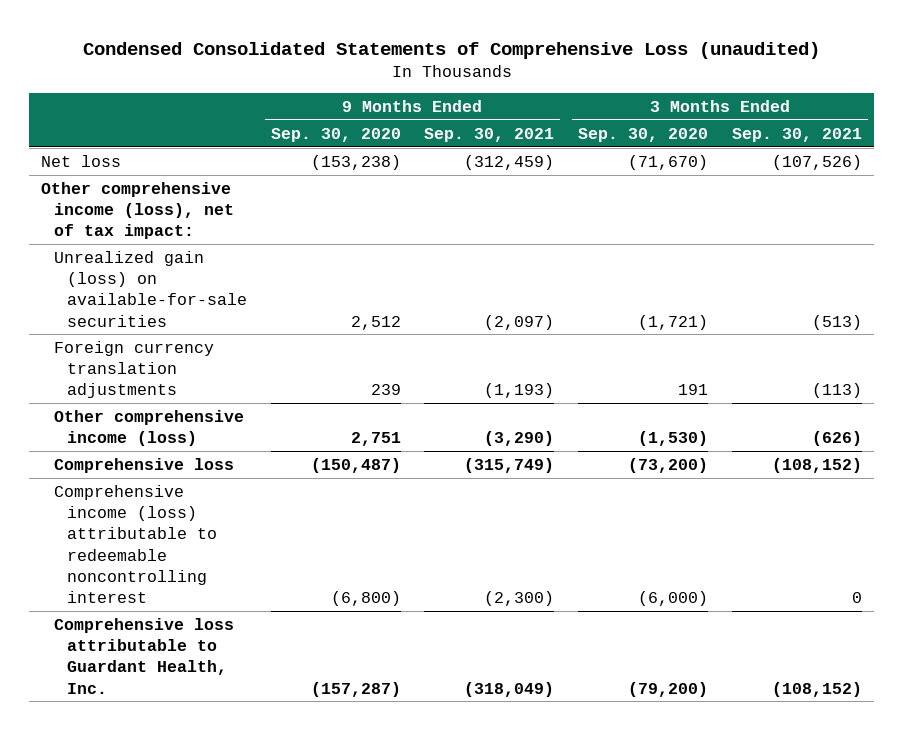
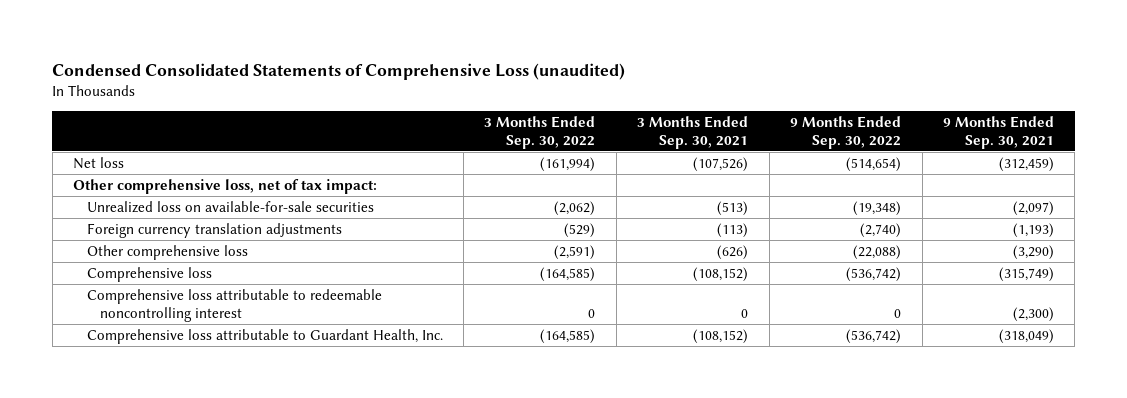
- | 9 Months Ended Sep. 30, 2020 | 9 Months Ended Sep. 30, 2021 | 3 Months Ended Sep. 30, 2020 | 3 Months Ended Sep. 30, 2021
+ | 3 Months Ended Sep. 30, 2022 | 3 Months Ended Sep. 30, 2021 | 9 Months Ended Sep. 30, 2022 | 9 Months Ended Sep. 30, 2021
- Other comprehensive income (loss), net of tax impact:
- Unrealized gain (loss) on available-for-sale securities | 2,512 | (2,097) | (1,721) | (513)
+ Other comprehensive loss, net of tax impact:
+ Unrealized loss on available-for-sale securities | (2,062) | (513) | (19,348) | (2,097)
- Other comprehensive income (loss) | 2,751 | (3,290) | (1,530) | (626)
+ Other comprehensive loss | (2,591) | (626) | (22,088) | (3,290)
- Comprehensive income (loss) attributable to redeemable noncontrolling interest | (6,800) | (2,300) | (6,000) | 0
+ Comprehensive loss attributable to redeemable noncontrolling interest | 0 | 0 | 0 | (2,300)

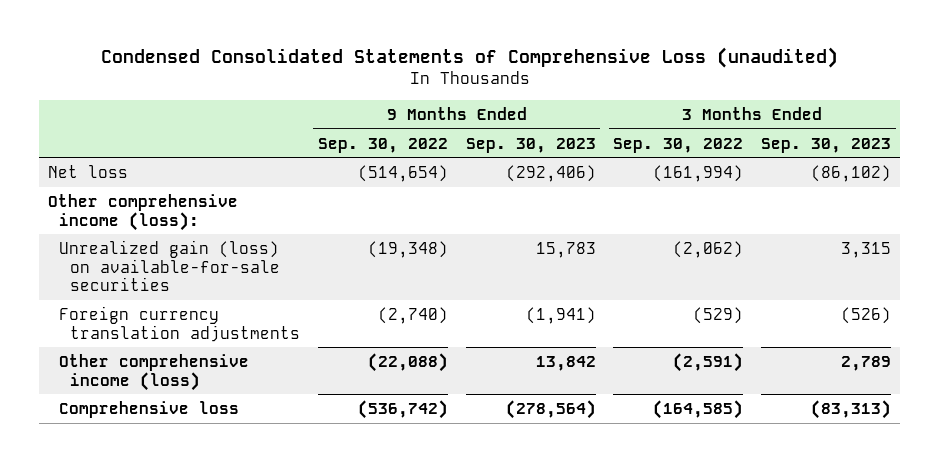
- | 3 Months Ended Sep. 30, 2022 | 3 Months Ended Sep. 30, 2021 | 9 Months Ended Sep. 30, 2022 | 9 Months Ended Sep. 30, 2021
+ | 9 Months Ended Sep. 30, 2022 | 9 Months Ended Sep. 30, 2023 | 3 Months Ended Sep. 30, 2022 | 3 Months Ended Sep. 30, 2023
- Other comprehensive loss, net of tax impact:
- Unrealized loss on available-for-sale securities | (2,062) | (513) | (19,348) | (2,097)
+ Other comprehensive income (loss):
+ Unrealized gain (loss) on available-for-sale securities | (19,348) | 15,783 | (2,062) | 3,315
- Other comprehensive loss | (2,591) | (626) | (22,088) | (3,290)
+ Other comprehensive income (loss) | (22,088) | 13,842 | (2,591) | 2,789
- Comprehensive loss attributable to redeemable noncontrolling interest | 0 | 0 | 0 | (2,300)
- Comprehensive loss attributable to Guardant Health, Inc. | (164,585) | (108,152) | (536,742) | (318,049)

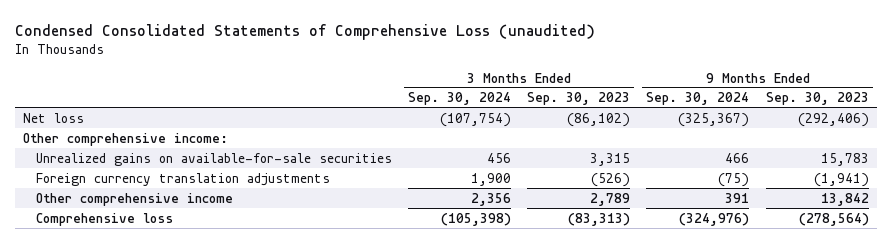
- | 9 Months Ended Sep. 30, 2022 | 9 Months Ended Sep. 30, 2023 | 3 Months Ended Sep. 30, 2022 | 3 Months Ended Sep. 30, 2023
+ | 3 Months Ended Sep. 30, 2024 | 3 Months Ended Sep. 30, 2023 | 9 Months Ended Sep. 30, 2024 | 9 Months Ended Sep. 30, 2023
- Other comprehensive income (loss):
- Unrealized gain (loss) on available-for-sale securities | (19,348) | 15,783 | (2,062) | 3,315
+ Other comprehensive income:
+ Unrealized gains on available-for-sale securities | 456 | 3,315 | 466 | 15,783
- Other comprehensive income (loss) | (22,088) | 13,842 | (2,591) | 2,789
+ Other comprehensive income | 2,356 | 2,789 | 391 | 13,842

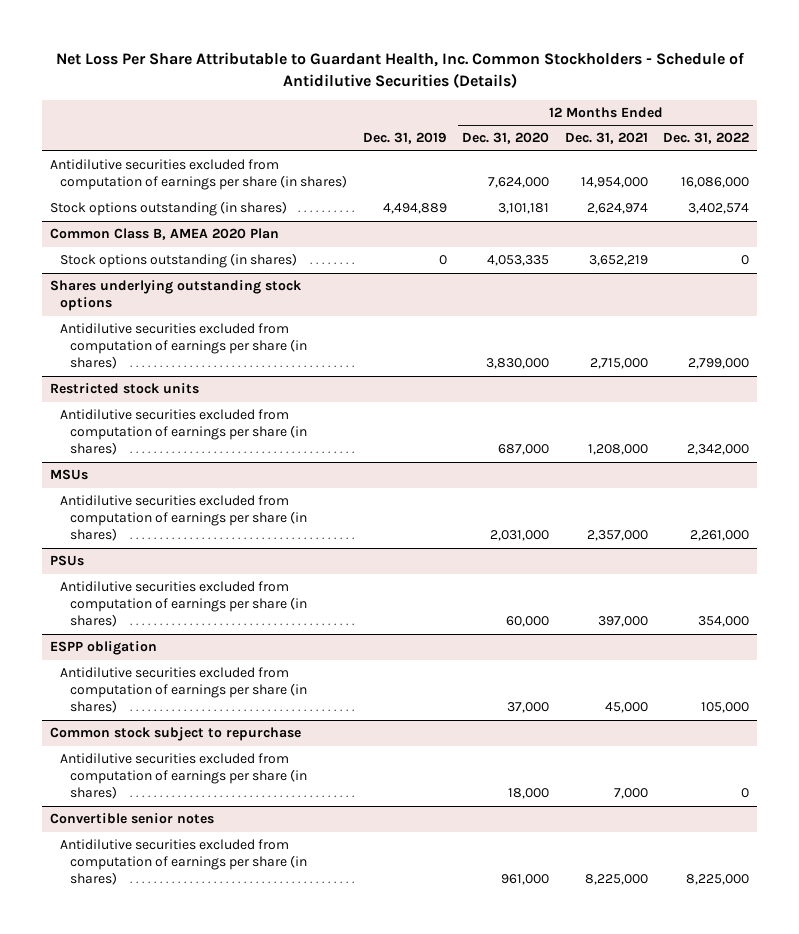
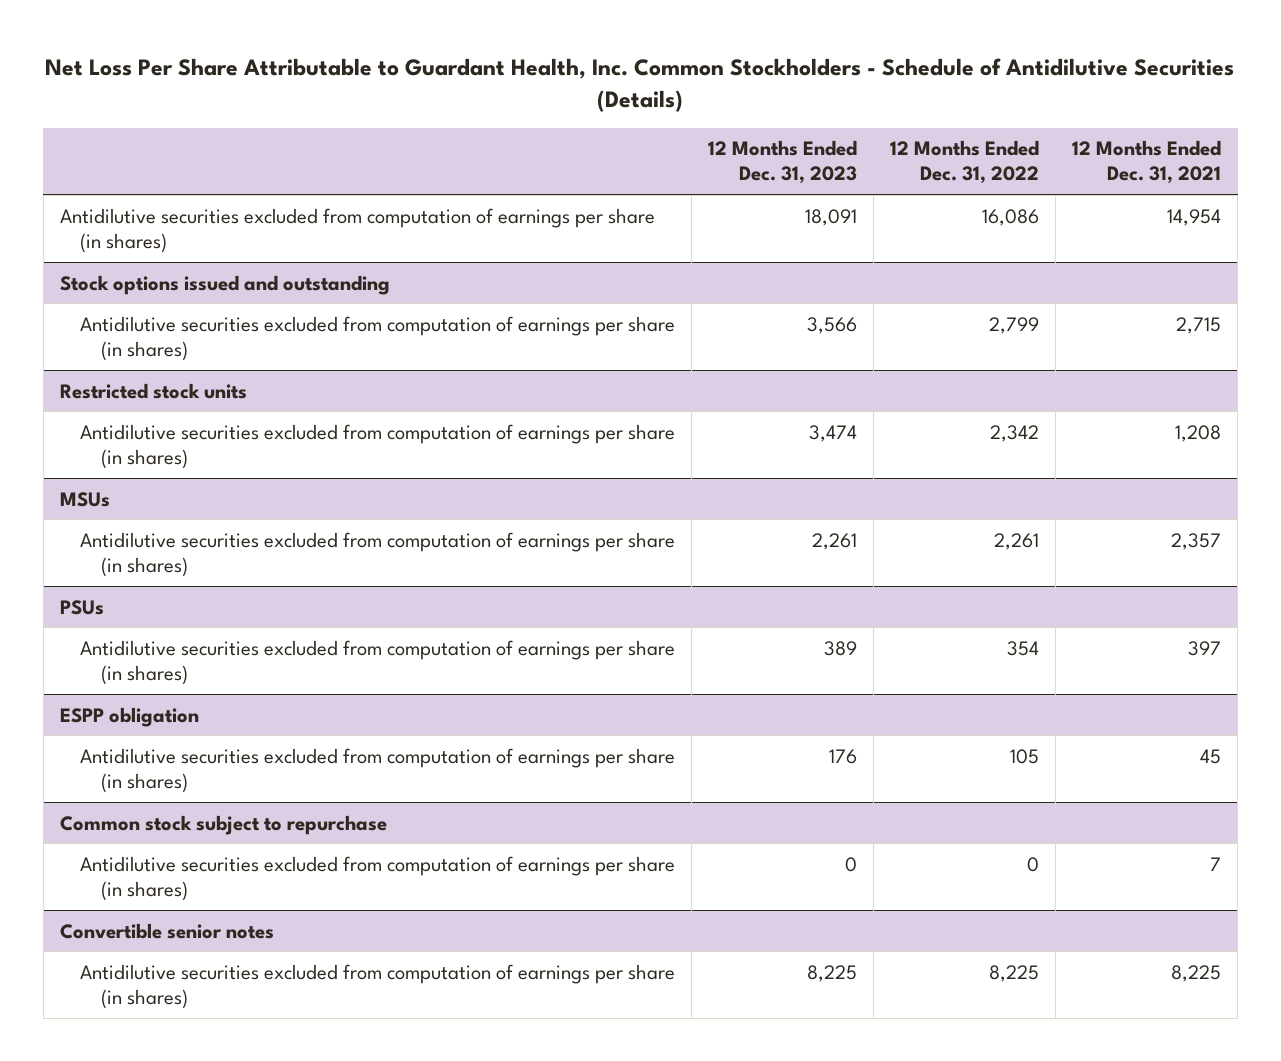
- | Dec. 31, 2019 | 12 Months Ended Dec. 31, 2020 | 12 Months Ended Dec. 31, 2021 | 12 Months Ended Dec. 31, 2022
+ | 12 Months Ended Dec. 31, 2023 | 12 Months Ended Dec. 31, 2022 | 12 Months Ended Dec. 31, 2021
- Antidilutive securities excluded from computation of earnings per share (in shares) | | 7,624,000 | 14,954,000 | 16,086,000
- Stock options outstanding (in shares) | 4,494,889 | 3,101,181 | 2,624,974 | 3,402,574
- Common Class B, AMEA 2020 Plan
- Stock options outstanding (in shares) | 0 | 4,053,335 | 3,652,219 | 0
- Shares underlying outstanding stock options
- Antidilutive securities excluded from computation of earnings per share (in shares) | | 3,830,000 | 2,715,000 | 2,799,000
+ Antidilutive securities excluded from computation of earnings per share (in shares) | 18,091 | 16,086 | 14,954
+ Stock options issued and outstanding
+ Antidilutive securities excluded from computation of earnings per share (in shares) | 3,566 | 2,799 | 2,715
@ Restricted stock units
- Antidilutive securities excluded from computation of earnings per share (in shares) | | 687,000 | 1,208,000 | 2,342,000
+ Antidilutive securities excluded from computation of earnings per share (in shares) | 3,474 | 2,342 | 1,208
@ MSUs
- Antidilutive securities excluded from computation of earnings per share (in shares) | | 2,031,000 | 2,357,000 | 2,261,000
+ Antidilutive securities excluded from computation of earnings per share (in shares) | 2,261 | 2,261 | 2,357
@ PSUs
- Antidilutive securities excluded from computation of earnings per share (in shares) | | 60,000 | 397,000 | 354,000
+ Antidilutive securities excluded from computation of earnings per share (in shares) | 389 | 354 | 397
@ ESPP obligation
- Antidilutive securities excluded from computation of earnings per share (in shares) | | 37,000 | 45,000 | 105,000
+ Antidilutive securities excluded from computation of earnings per share (in shares) | 176 | 105 | 45
@ Common stock subject to repurchase
- Antidilutive securities excluded from computation of earnings per share (in shares) | | 18,000 | 7,000 | 0
+ Antidilutive securities excluded from computation of earnings per share (in shares) | 0 | 0 | 7
@ Convertible senior notes
- Antidilutive securities excluded from computation of earnings per share (in shares) | | 961,000 | 8,225,000 | 8,225,000
+ Antidilutive securities excluded from computation of earnings per share (in shares) | 8,225 | 8,225 | 8,225

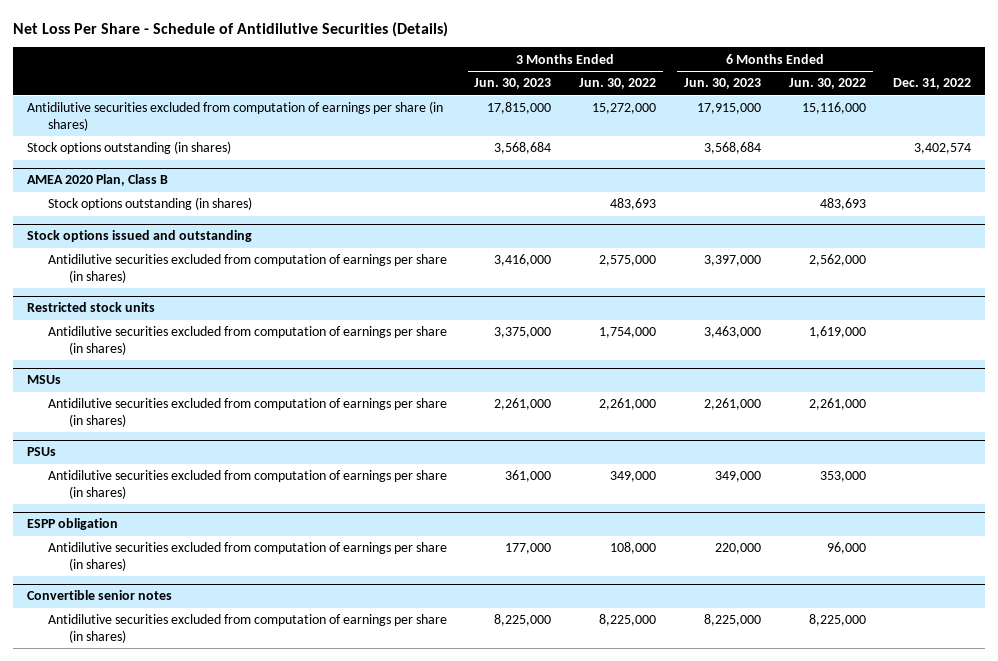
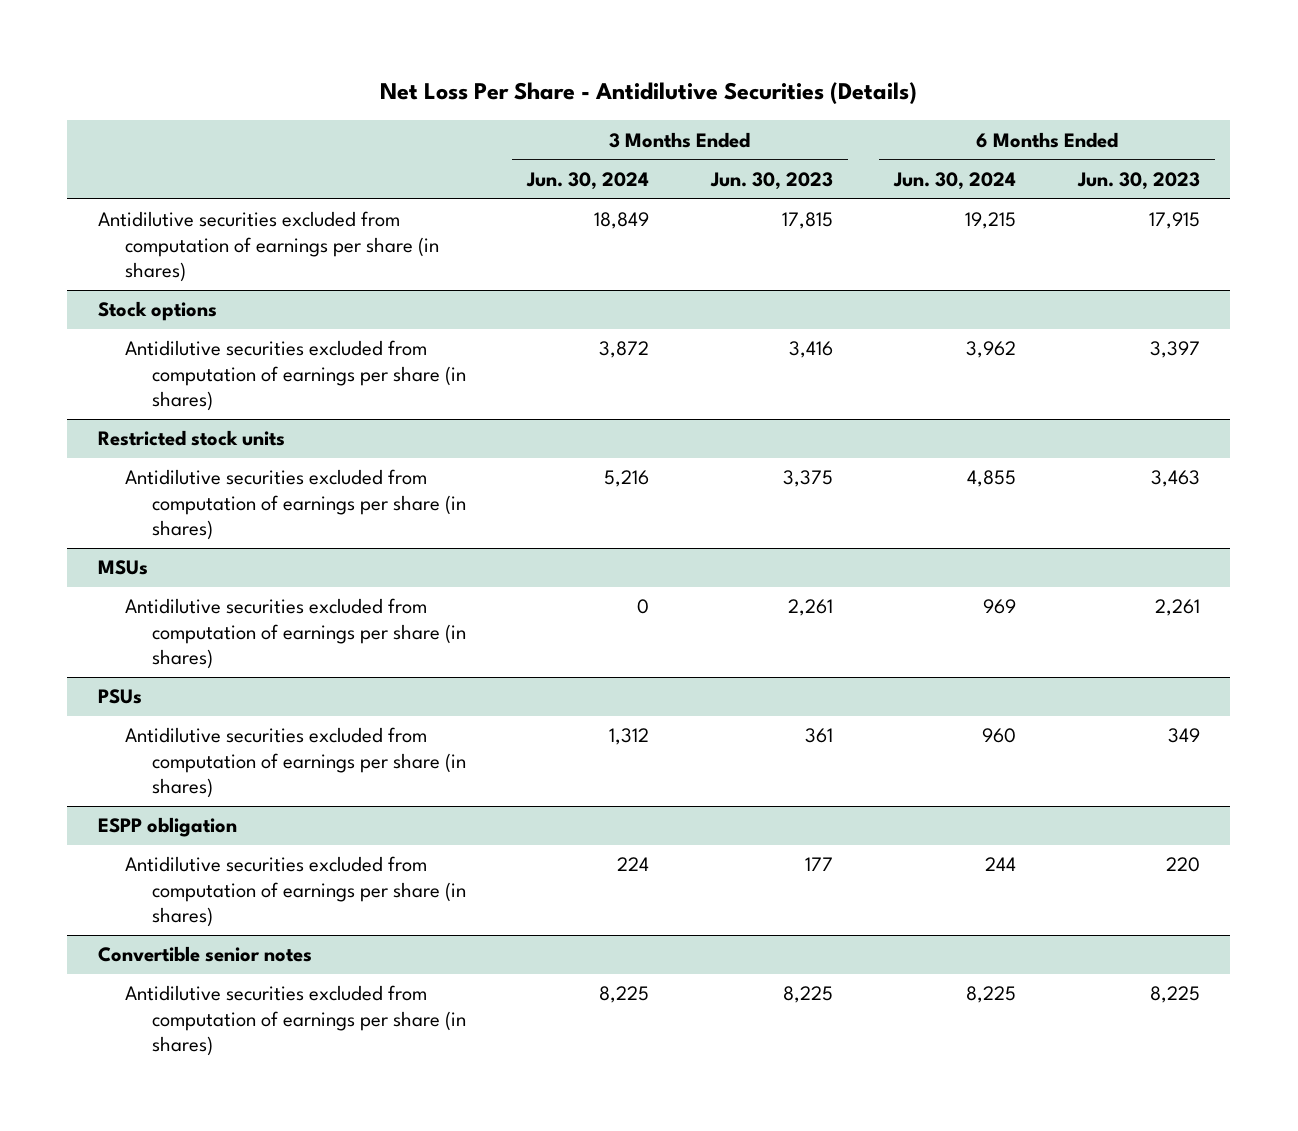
- Net Loss Per Share - Schedule of Antidilutive Securities (Details)
+ Net Loss Per Share - Antidilutive Securities (Details)
- | 3 Months Ended Jun. 30, 2023 | 3 Months Ended Jun. 30, 2022 | 6 Months Ended Jun. 30, 2023 | 6 Months Ended Jun. 30, 2022 | Dec. 31, 2022
+ | 3 Months Ended Jun. 30, 2024 | 3 Months Ended Jun. 30, 2023 | 6 Months Ended Jun. 30, 2024 | 6 Months Ended Jun. 30, 2023
- Antidilutive securities excluded from computation of earnings per share (in shares) | 17,815,000 | 15,272,000 | 17,915,000 | 15,116,000 |
- Stock options outstanding (in shares) | 3,568,684 | | 3,568,684 | | 3,402,574
- AMEA 2020 Plan, Class B
- Stock options outstanding (in shares) | | 483,693 | | 483,693 |
- Stock options issued and outstanding
- Antidilutive securities excluded from computation of earnings per share (in shares) | 3,416,000 | 2,575,000 | 3,397,000 | 2,562,000 |
+ Antidilutive securities excluded from computation of earnings per share (in shares) | 18,849 | 17,815 | 19,215 | 17,915
+ Stock options
+ Antidilutive securities excluded from computation of earnings per share (in shares) | 3,872 | 3,416 | 3,962 | 3,397
@ Restricted stock units
- Antidilutive securities excluded from computation of earnings per share (in shares) | 3,375,000 | 1,754,000 | 3,463,000 | 1,619,000 |
+ Antidilutive securities excluded from computation of earnings per share (in shares) | 5,216 | 3,375 | 4,855 | 3,463
@ MSUs
- Antidilutive securities excluded from computation of earnings per share (in shares) | 2,261,000 | 2,261,000 | 2,261,000 | 2,261,000 |
+ Antidilutive securities excluded from computation of earnings per share (in shares) | 0 | 2,261 | 969 | 2,261
@ PSUs
- Antidilutive securities excluded from computation of earnings per share (in shares) | 361,000 | 349,000 | 349,000 | 353,000 |
+ Antidilutive securities excluded from computation of earnings per share (in shares) | 1,312 | 361 | 960 | 349
@ ESPP obligation
- Antidilutive securities excluded from computation of earnings per share (in shares) | 177,000 | 108,000 | 220,000 | 96,000 |
+ Antidilutive securities excluded from computation of earnings per share (in shares) | 224 | 177 | 244 | 220
@ Convertible senior notes
- Antidilutive securities excluded from computation of earnings per share (in shares) | 8,225,000 | 8,225,000 | 8,225,000 | 8,225,000 |
+ Antidilutive securities excluded from computation of earnings per share (in shares) | 8,225 | 8,225 | 8,225 | 8,225

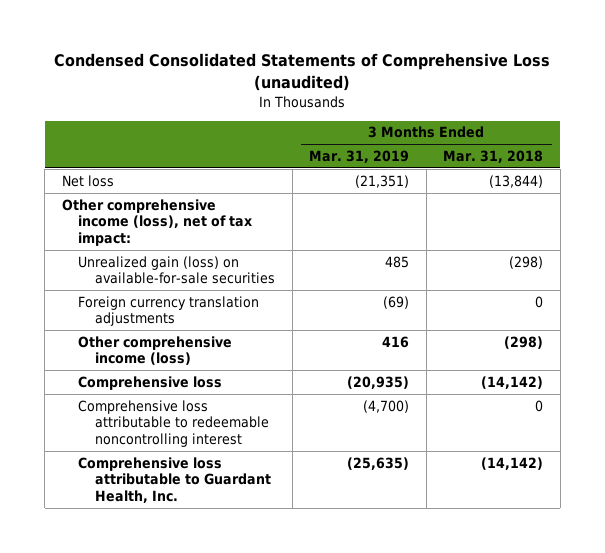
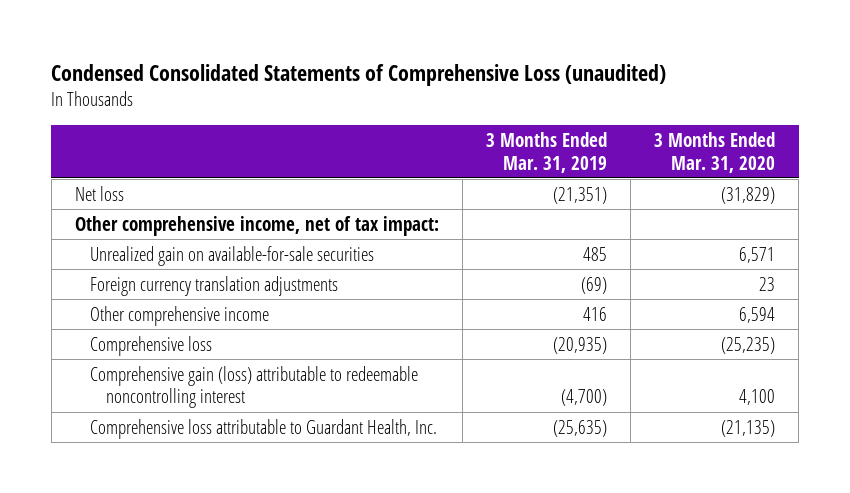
- | 3 Months Ended Mar. 31, 2019 | 3 Months Ended Mar. 31, 2018
+ | 3 Months Ended Mar. 31, 2019 | 3 Months Ended Mar. 31, 2020
- Other comprehensive income (loss), net of tax impact:
- Unrealized gain (loss) on available-for-sale securities | 485 | (298)
+ Other comprehensive income, net of tax impact:
+ Unrealized gain on available-for-sale securities | 485 | 6,571
- Other comprehensive income (loss) | 416 | (298)
+ Other comprehensive income | 416 | 6,594
- Comprehensive loss attributable to redeemable noncontrolling interest | (4,700) | 0
+ Comprehensive gain (loss) attributable to redeemable noncontrolling interest | (4,700) | 4,100

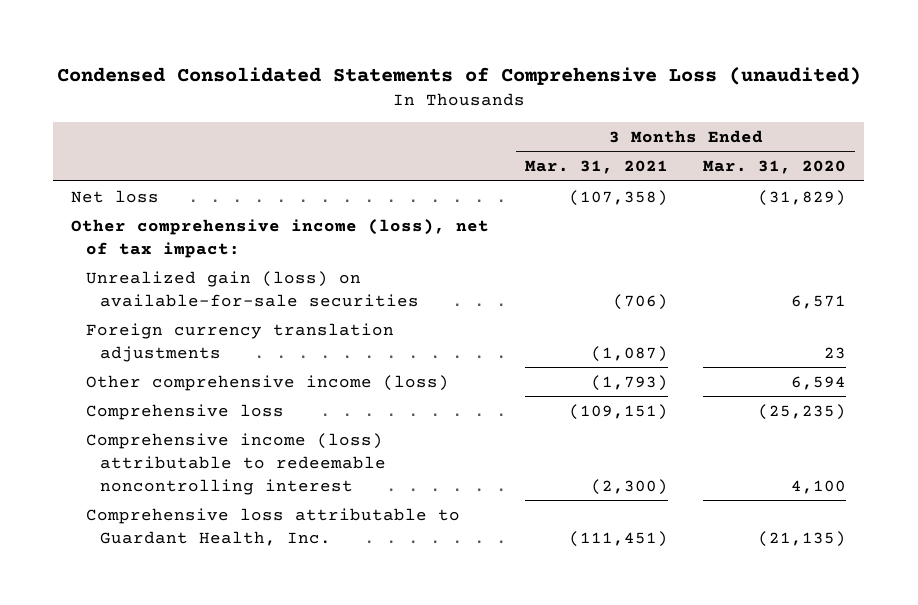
- | 3 Months Ended Mar. 31, 2019 | 3 Months Ended Mar. 31, 2020
+ | 3 Months Ended Mar. 31, 2021 | 3 Months Ended Mar. 31, 2020
- Other comprehensive income, net of tax impact:
- Unrealized gain on available-for-sale securities | 485 | 6,571
+ Other comprehensive income (loss), net of tax impact:
+ Unrealized gain (loss) on available-for-sale securities | (706) | 6,571
- Other comprehensive income | 416 | 6,594
+ Other comprehensive income (loss) | (1,793) | 6,594
- Comprehensive gain (loss) attributable to redeemable noncontrolling interest | (4,700) | 4,100
+ Comprehensive income (loss) attributable to redeemable noncontrolling interest | (2,300) | 4,100

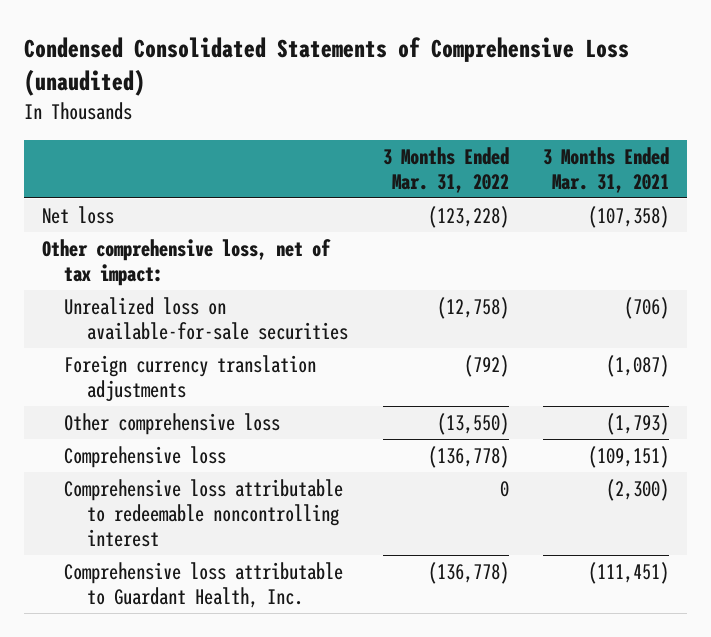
- | 3 Months Ended Mar. 31, 2021 | 3 Months Ended Mar. 31, 2020
+ | 3 Months Ended Mar. 31, 2022 | 3 Months Ended Mar. 31, 2021
- Other comprehensive income (loss), net of tax impact:
- Unrealized gain (loss) on available-for-sale securities | (706) | 6,571
+ Other comprehensive loss, net of tax impact:
+ Unrealized loss on available-for-sale securities | (12,758) | (706)
- Other comprehensive income (loss) | (1,793) | 6,594
+ Other comprehensive loss | (13,550) | (1,793)
- Comprehensive income (loss) attributable to redeemable noncontrolling interest | (2,300) | 4,100
+ Comprehensive loss attributable to redeemable noncontrolling interest | 0 | (2,300)

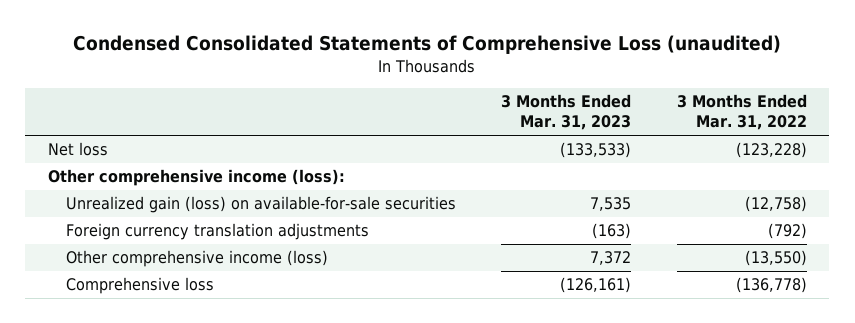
- | 3 Months Ended Mar. 31, 2022 | 3 Months Ended Mar. 31, 2021
+ | 3 Months Ended Mar. 31, 2023 | 3 Months Ended Mar. 31, 2022
- Other comprehensive loss, net of tax impact:
- Unrealized loss on available-for-sale securities | (12,758) | (706)
+ Other comprehensive income (loss):
+ Unrealized gain (loss) on available-for-sale securities | 7,535 | (12,758)
- Other comprehensive loss | (13,550) | (1,793)
+ Other comprehensive income (loss) | 7,372 | (13,550)
- Comprehensive loss attributable to redeemable noncontrolling interest | 0 | (2,300)
- Comprehensive loss attributable to Guardant Health, Inc. | (136,778) | (111,451)

